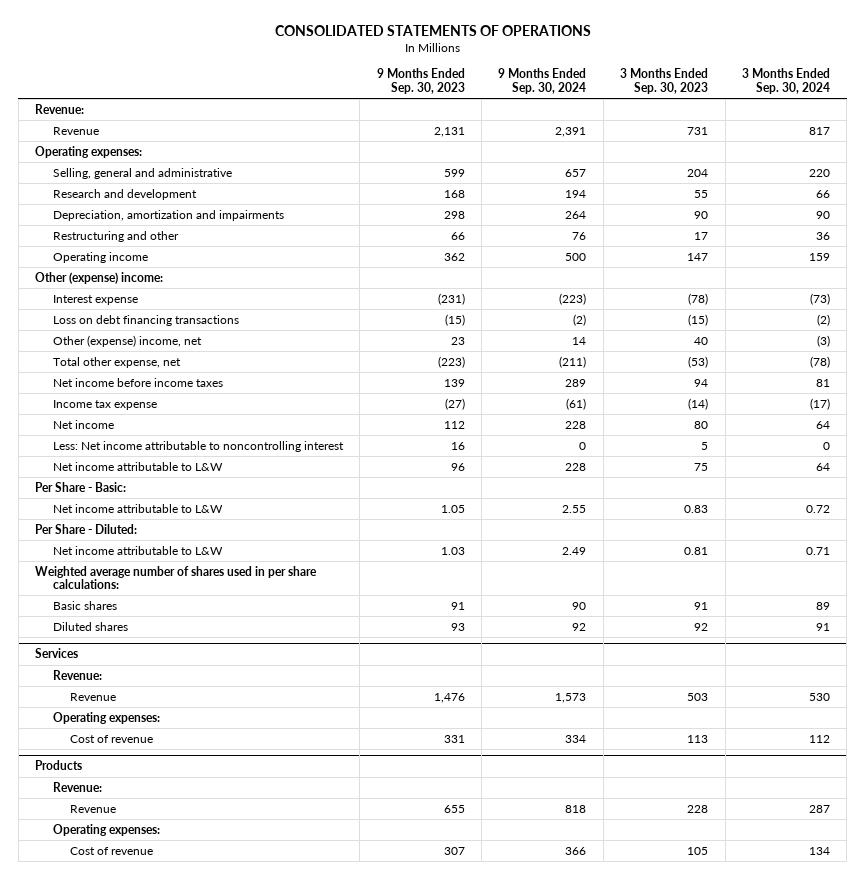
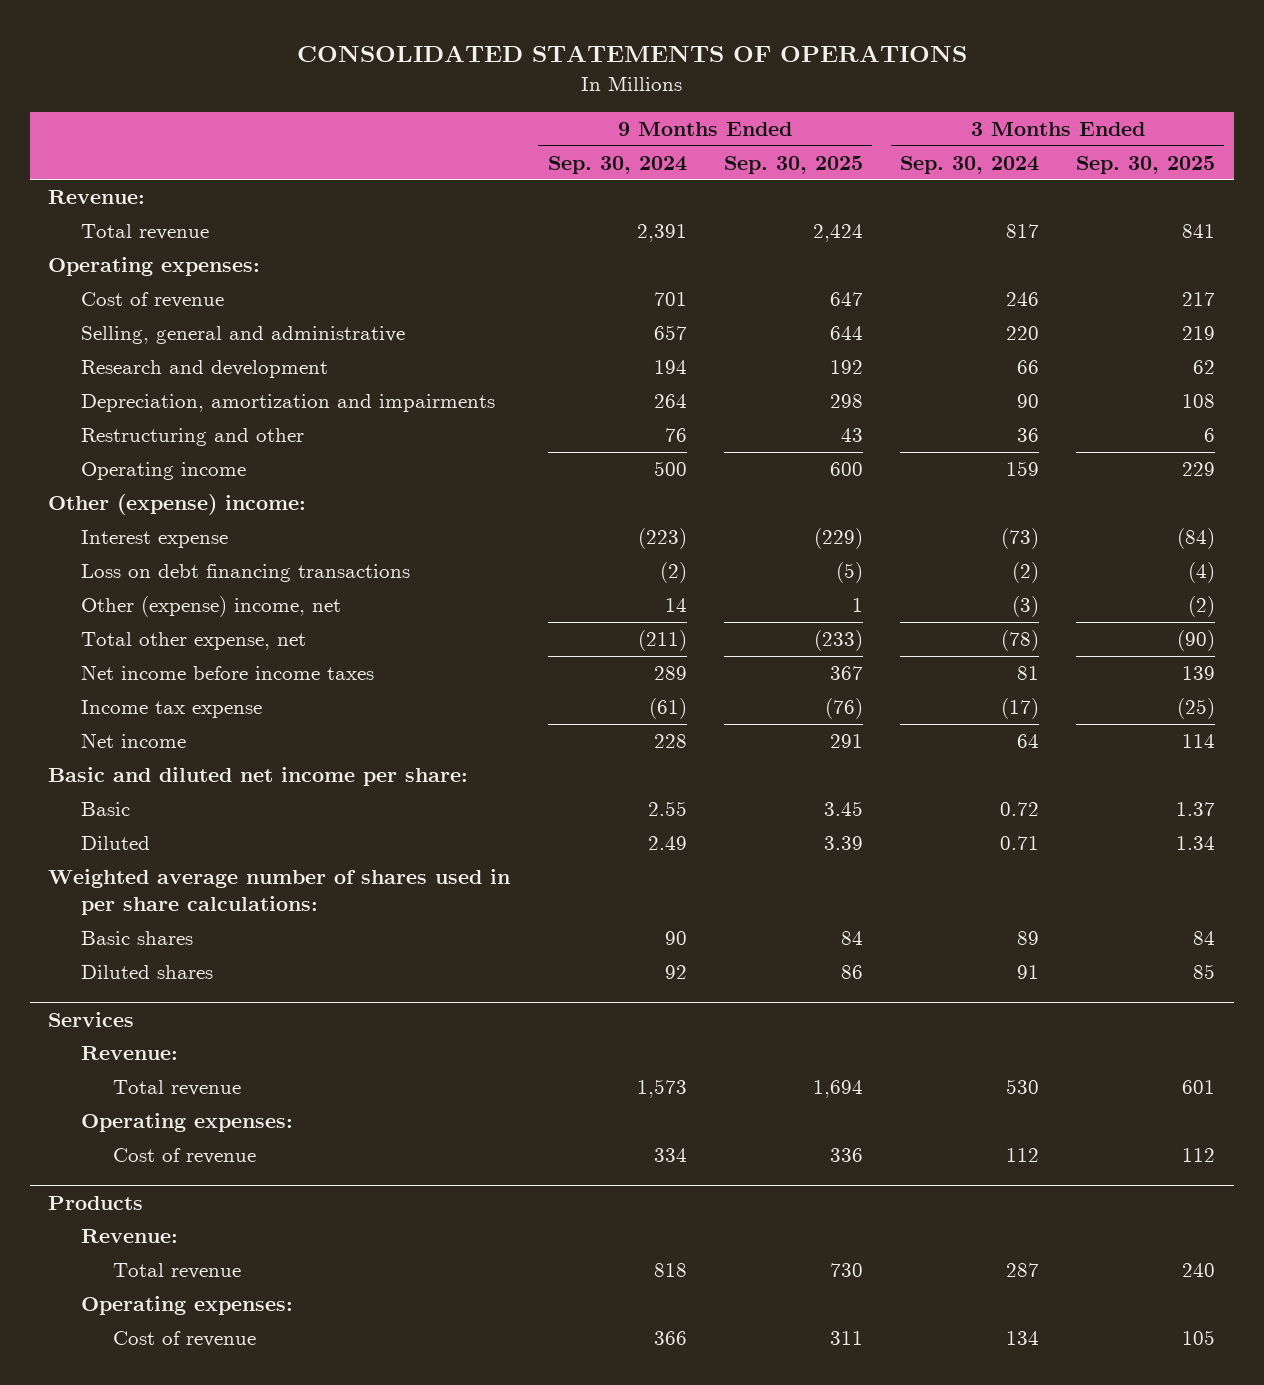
- | 9 Months Ended Sep. 30, 2023 | 9 Months Ended Sep. 30, 2024 | 3 Months Ended Sep. 30, 2023 | 3 Months Ended Sep. 30, 2024
+ | 9 Months Ended Sep. 30, 2024 | 9 Months Ended Sep. 30, 2025 | 3 Months Ended Sep. 30, 2024 | 3 Months Ended Sep. 30, 2025
- Revenue | 2,131 | 2,391 | 731 | 817
+ Total revenue | 2,391 | 2,424 | 817 | 841
+ Cost of revenue | 701 | 647 | 246 | 217
- Less: Net income attributable to noncontrolling interest | 16 | 0 | 5 | 0
- Net income attributable to L&W | 96 | 228 | 75 | 64
- Per Share - Basic:
- Net income attributable to L&W | 1.05 | 2.55 | 0.83 | 0.72
- Per Share - Diluted:
- Net income attributable to L&W | 1.03 | 2.49 | 0.81 | 0.71
+ Basic and diluted net income per share:
+ Basic | 2.55 | 3.45 | 0.72 | 1.37
+ Diluted | 2.49 | 3.39 | 0.71 | 1.34
@ Services
- Revenue | 1,476 | 1,573 | 503 | 530
+ Total revenue | 1,573 | 1,694 | 530 | 601
@ Products
- Revenue | 655 | 818 | 228 | 287
+ Total revenue | 818 | 730 | 287 | 240

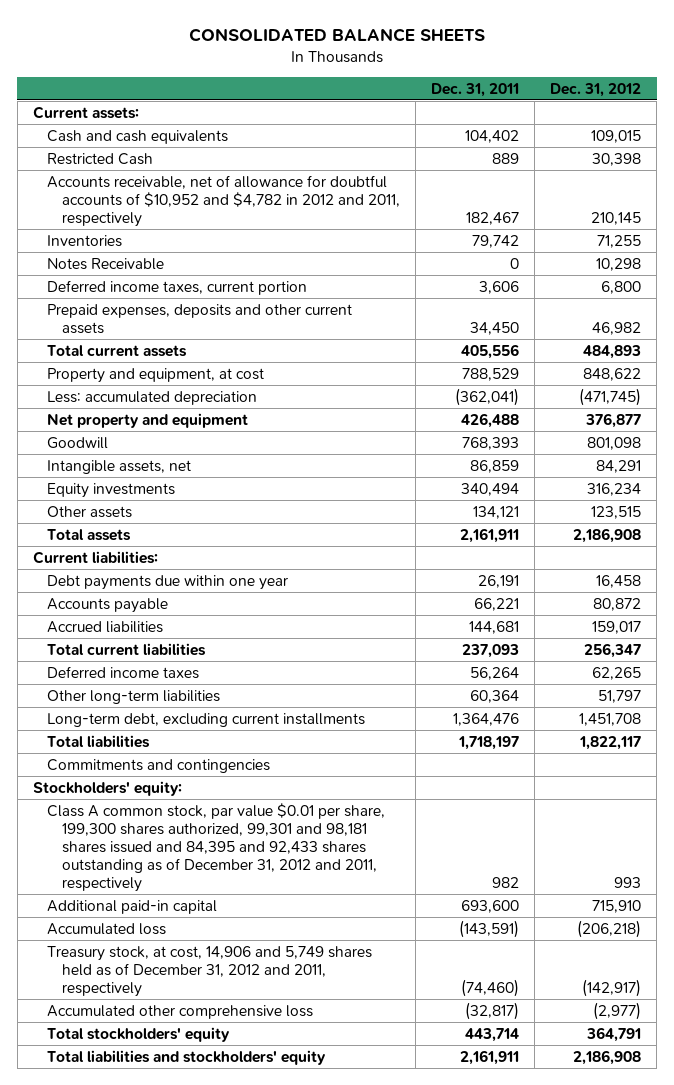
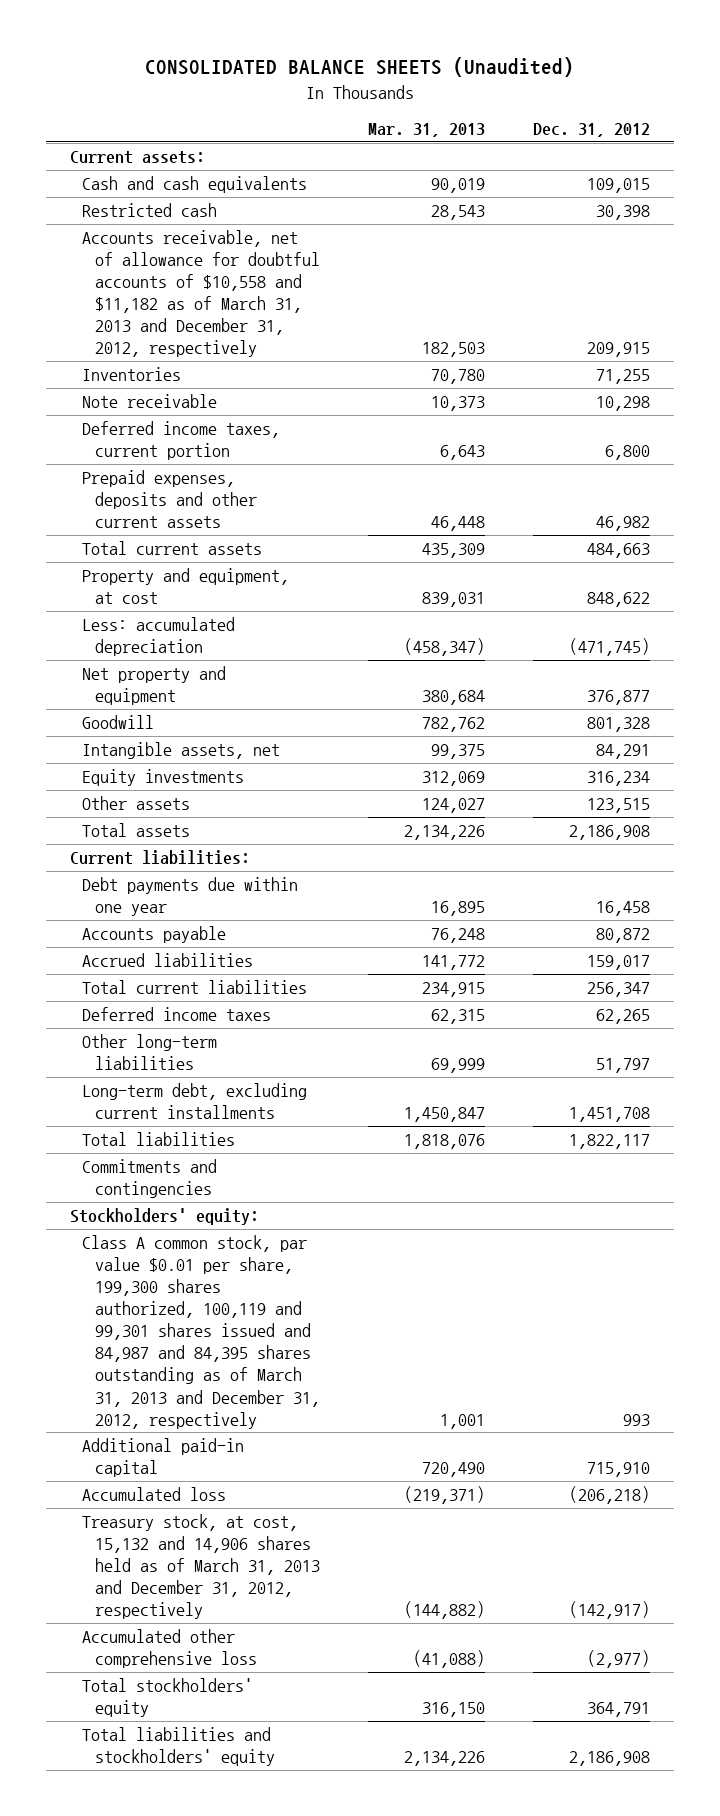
- CONSOLIDATED BALANCE SHEETS
+ CONSOLIDATED BALANCE SHEETS (Unaudited)
- | Dec. 31, 2011 | Dec. 31, 2012
+ | Mar. 31, 2013 | Dec. 31, 2012
- Restricted Cash | 889 | 30,398
- Accounts receivable, net of allowance for doubtful accounts of $10,952 and $4,782 in 2012 and 2011, respectively | 182,467 | 210,145
+ Restricted cash | 28,543 | 30,398
+ Accounts receivable, net of allowance for doubtful accounts of $10,558 and $11,182 as of March 31, 2013 and December 31, 2012, respectively | 182,503 | 209,915
- Notes Receivable | 0 | 10,298
+ Note receivable | 10,373 | 10,298
- Total current assets | 405,556 | 484,893
+ Total current assets | 435,309 | 484,663
- Goodwill | 768,393 | 801,098
+ Goodwill | 782,762 | 801,328
- Class A common stock, par value $0.01 per share, 199,300 shares authorized, 99,301 and 98,181 shares issued and 84,395 and 92,433 shares outstanding as of December 31, 2012 and 2011, respectively | 982 | 993
+ Class A common stock, par value $0.01 per share, 199,300 shares authorized, 100,119 and 99,301 shares issued and 84,987 and 84,395 shares outstanding as of March 31, 2013 and December 31, 2012, respectively | 1,001 | 993
- Treasury stock, at cost, 14,906 and 5,749 shares held as of December 31, 2012 and 2011, respectively | (74,460) | (142,917)
+ Treasury stock, at cost, 15,132 and 14,906 shares held as of March 31, 2013 and December 31, 2012, respectively | (144,882) | (142,917)

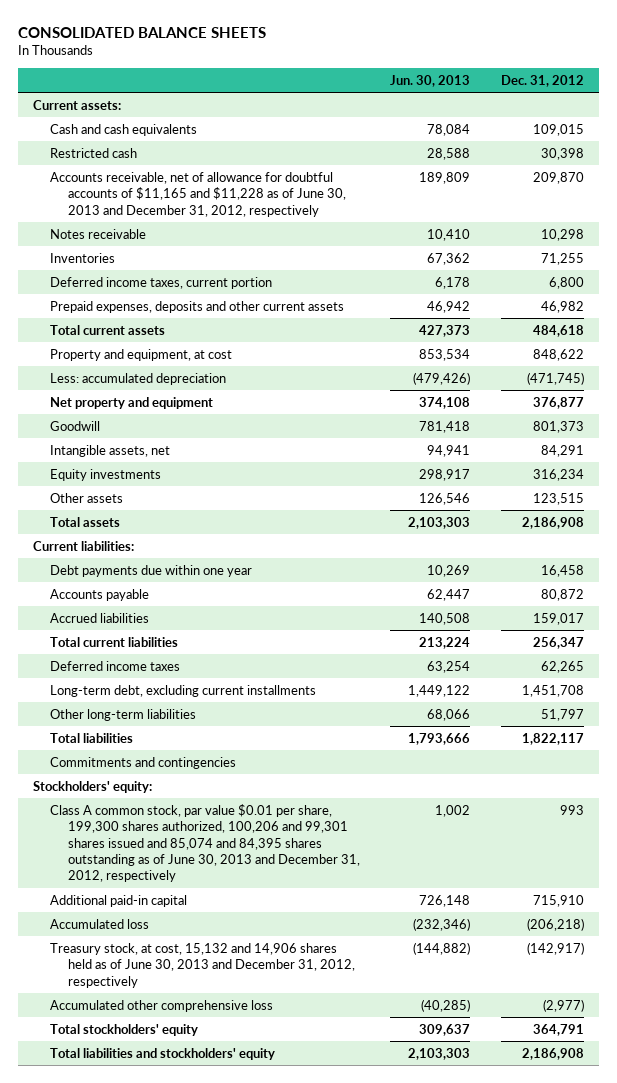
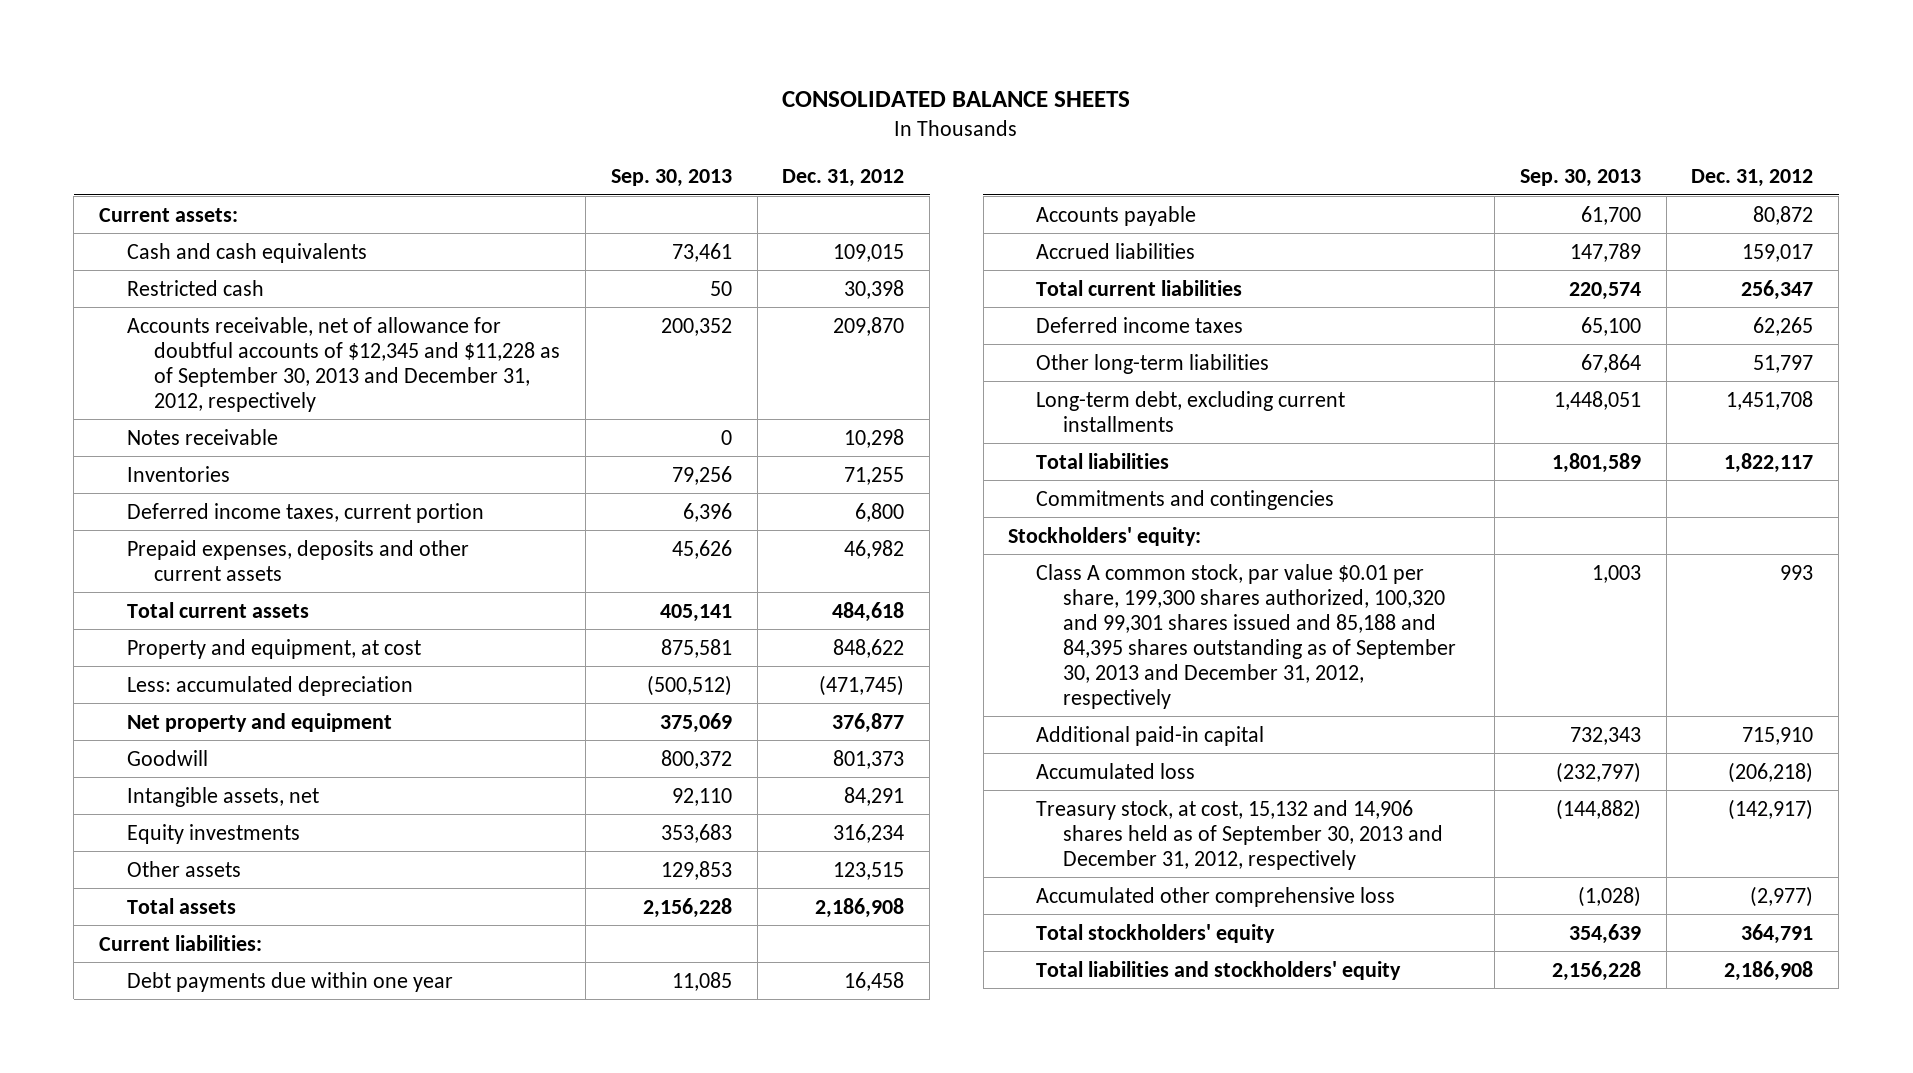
- | Jun. 30, 2013 | Dec. 31, 2012
+ | Sep. 30, 2013 | Dec. 31, 2012
- Accounts receivable, net of allowance for doubtful accounts of $11,165 and $11,228 as of June 30, 2013 and December 31, 2012, respectively | 189,809 | 209,870
+ Accounts receivable, net of allowance for doubtful accounts of $12,345 and $11,228 as of September 30, 2013 and December 31, 2012, respectively | 200,352 | 209,870
moved down: Long-term debt, excluding current installments | 1,448,051 | 1,451,708
- Class A common stock, par value $0.01 per share, 199,300 shares authorized, 100,206 and 99,301 shares issued and 85,074 and 84,395 shares outstanding as of June 30, 2013 and December 31, 2012, respectively | 1,002 | 993
+ Class A common stock, par value $0.01 per share, 199,300 shares authorized, 100,320 and 99,301 shares issued and 85,188 and 84,395 shares outstanding as of September 30, 2013 and December 31, 2012, respectively | 1,003 | 993
- Treasury stock, at cost, 15,132 and 14,906 shares held as of June 30, 2013 and December 31, 2012, respectively | (144,882) | (142,917)
+ Treasury stock, at cost, 15,132 and 14,906 shares held as of September 30, 2013 and December 31, 2012, respectively | (144,882) | (142,917)

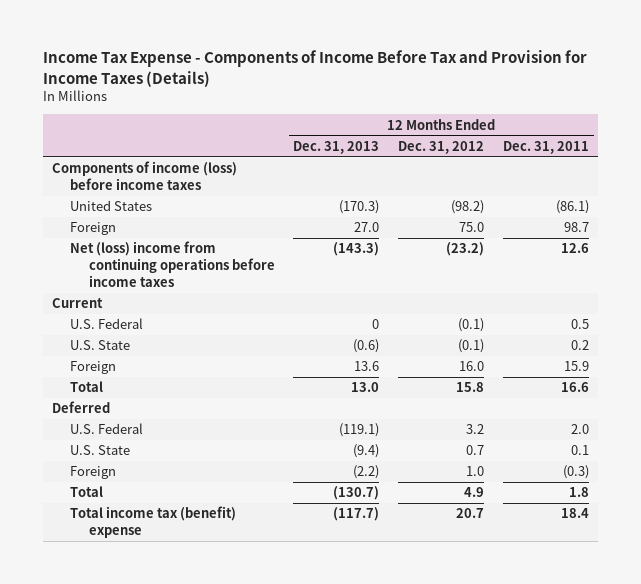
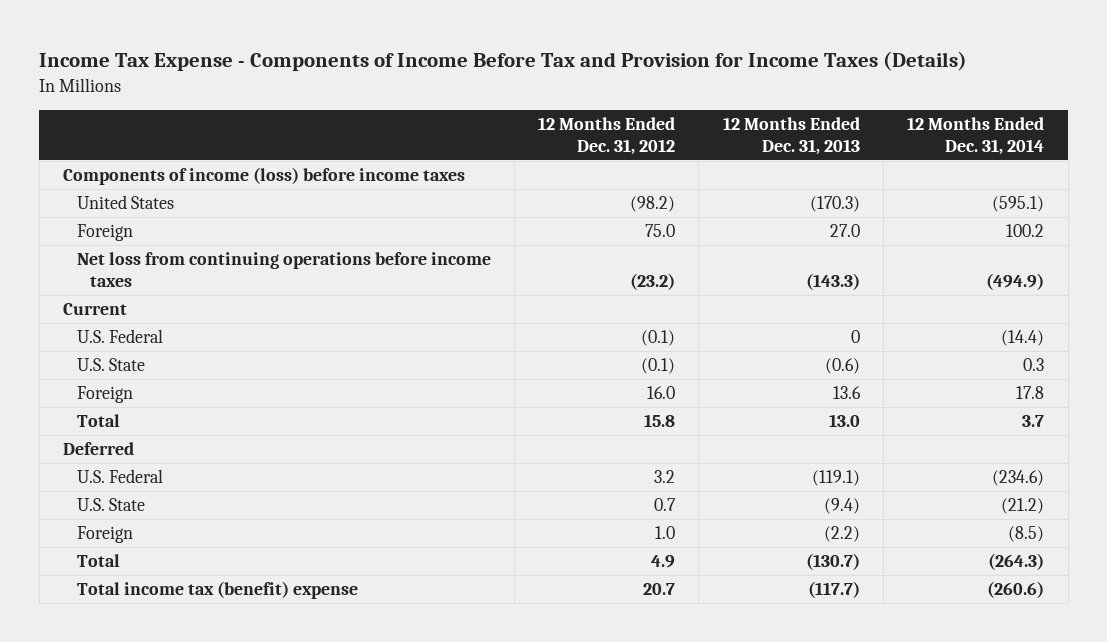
- | 12 Months Ended Dec. 31, 2013 | 12 Months Ended Dec. 31, 2012 | 12 Months Ended Dec. 31, 2011
+ | 12 Months Ended Dec. 31, 2012 | 12 Months Ended Dec. 31, 2013 | 12 Months Ended Dec. 31, 2014
- Net (loss) income from continuing operations before income taxes | (143.3) | (23.2) | 12.6
+ Net loss from continuing operations before income taxes | (23.2) | (143.3) | (494.9)

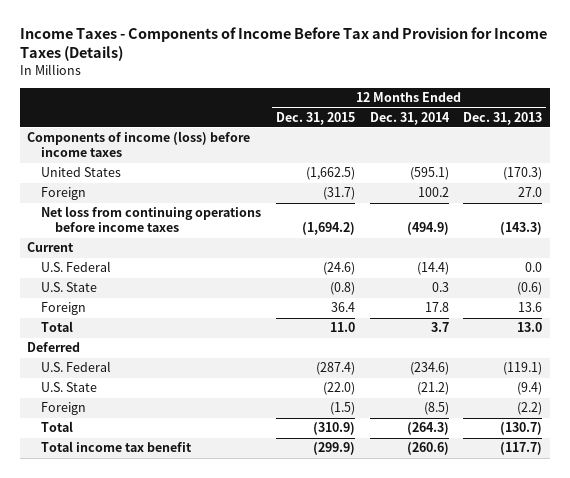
- Income Tax Expense - Components of Income Before Tax and Provision for Income Taxes (Details)
+ Income Taxes - Components of Income Before Tax and Provision for Income Taxes (Details)
- | 12 Months Ended Dec. 31, 2012 | 12 Months Ended Dec. 31, 2013 | 12 Months Ended Dec. 31, 2014
+ | 12 Months Ended Dec. 31, 2015 | 12 Months Ended Dec. 31, 2014 | 12 Months Ended Dec. 31, 2013
- U.S. Federal | (0.1) | 0 | (14.4)
+ U.S. Federal | (24.6) | (14.4) | 0.0
- Total income tax (benefit) expense | 20.7 | (117.7) | (260.6)
+ Total income tax benefit | (299.9) | (260.6) | (117.7)

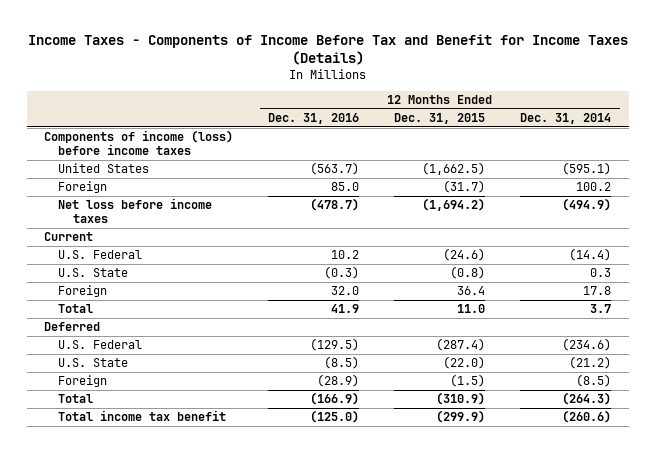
- Income Taxes - Components of Income Before Tax and Provision for Income Taxes (Details)
+ Income Taxes - Components of Income Before Tax and Benefit for Income Taxes (Details)
- | 12 Months Ended Dec. 31, 2015 | 12 Months Ended Dec. 31, 2014 | 12 Months Ended Dec. 31, 2013
+ | 12 Months Ended Dec. 31, 2016 | 12 Months Ended Dec. 31, 2015 | 12 Months Ended Dec. 31, 2014
- Net loss from continuing operations before income taxes | (1,694.2) | (494.9) | (143.3)
+ Net loss before income taxes | (478.7) | (1,694.2) | (494.9)

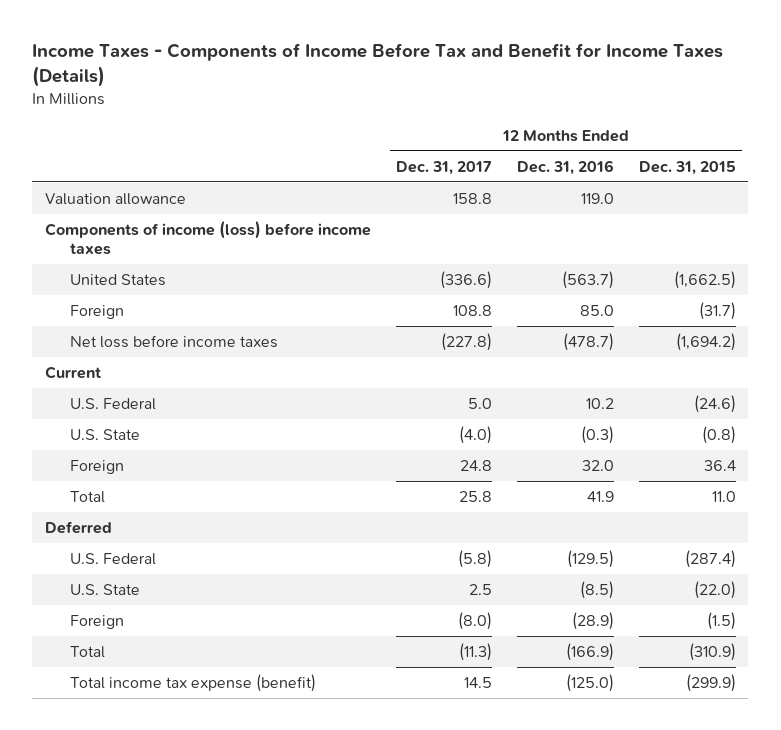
- | 12 Months Ended Dec. 31, 2016 | 12 Months Ended Dec. 31, 2015 | 12 Months Ended Dec. 31, 2014
+ | 12 Months Ended Dec. 31, 2017 | 12 Months Ended Dec. 31, 2016 | 12 Months Ended Dec. 31, 2015
+ Valuation allowance | 158.8 | 119.0 |
- Total income tax benefit | (125.0) | (299.9) | (260.6)
+ Total income tax expense (benefit) | 14.5 | (125.0) | (299.9)

